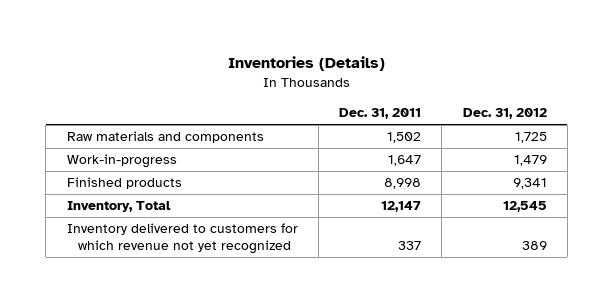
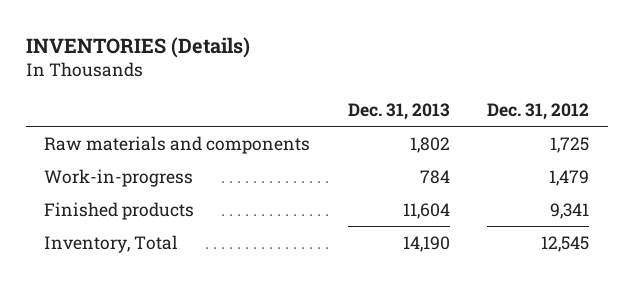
- Inventories (Details)
+ INVENTORIES (Details)
- | Dec. 31, 2011 | Dec. 31, 2012
+ | Dec. 31, 2013 | Dec. 31, 2012
- Inventory delivered to customers for which revenue not yet recognized | 337 | 389

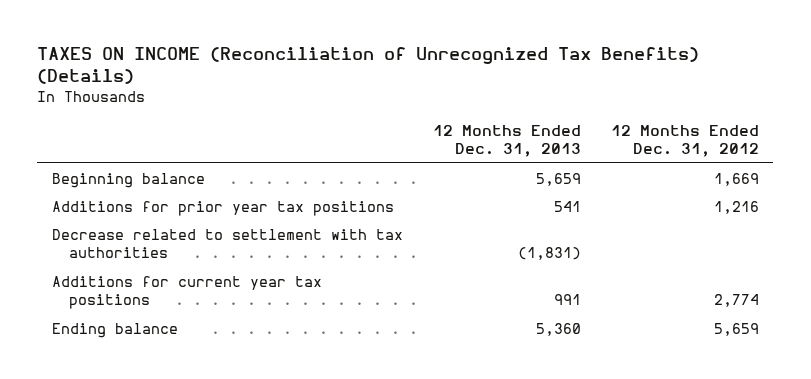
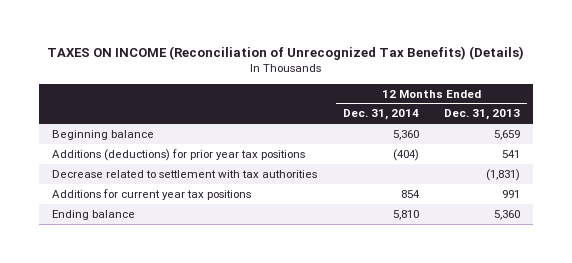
- | 12 Months Ended Dec. 31, 2013 | 12 Months Ended Dec. 31, 2012
+ | 12 Months Ended Dec. 31, 2014 | 12 Months Ended Dec. 31, 2013
- Additions for prior year tax positions | 541 | 1,216
+ Additions (deductions) for prior year tax positions | (404) | 541

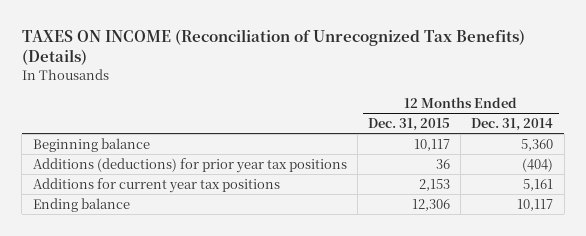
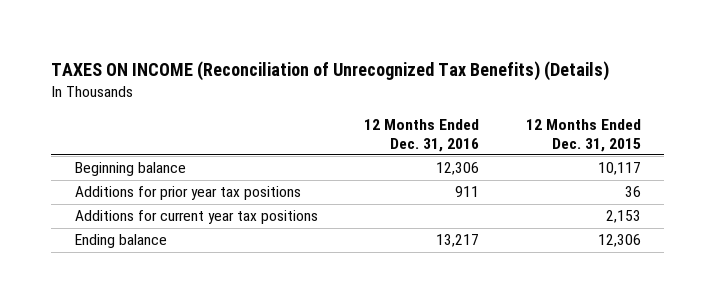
- | 12 Months Ended Dec. 31, 2015 | 12 Months Ended Dec. 31, 2014
+ | 12 Months Ended Dec. 31, 2016 | 12 Months Ended Dec. 31, 2015
- Additions (deductions) for prior year tax positions | 36 | (404)
+ Additions for prior year tax positions | 911 | 36

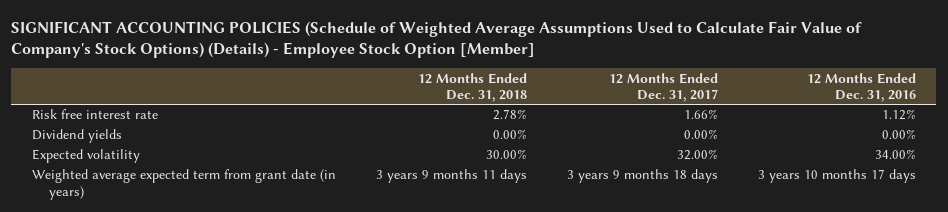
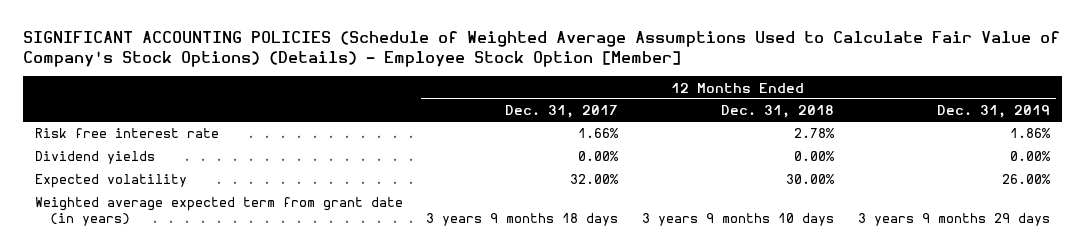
- | 12 Months Ended Dec. 31, 2018 | 12 Months Ended Dec. 31, 2017 | 12 Months Ended Dec. 31, 2016
+ | 12 Months Ended Dec. 31, 2017 | 12 Months Ended Dec. 31, 2018 | 12 Months Ended Dec. 31, 2019
- Weighted average expected term from grant date (in years) | 3 years 9 months 11 days | 3 years 9 months 18 days | 3 years 10 months 17 days
+ Weighted average expected term from grant date (in years) | 3 years 9 months 18 days | 3 years 9 months 10 days | 3 years 9 months 29 days

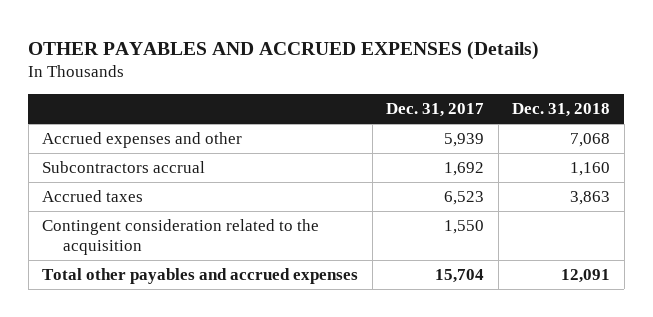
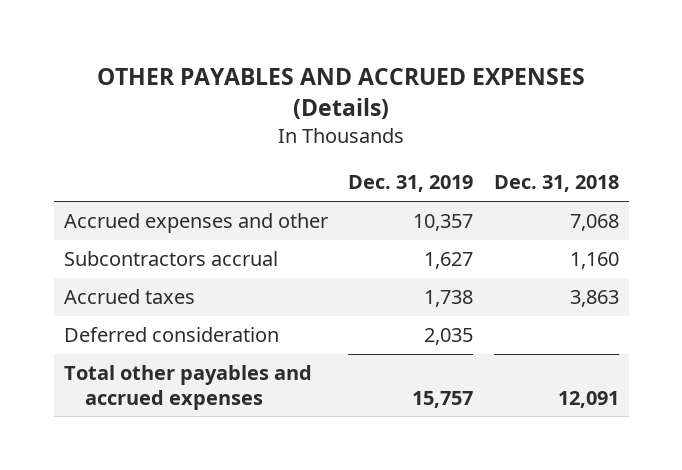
- | Dec. 31, 2017 | Dec. 31, 2018
+ | Dec. 31, 2019 | Dec. 31, 2018
- Contingent consideration related to the acquisition | 1,550 |
+ Deferred consideration | 2,035 |

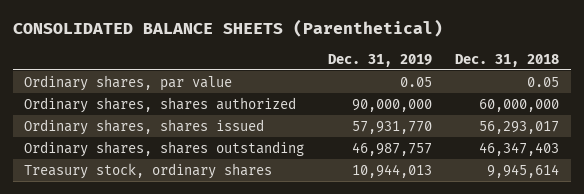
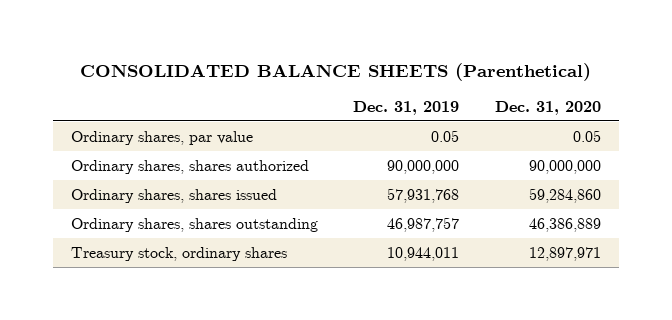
- | Dec. 31, 2019 | Dec. 31, 2018
+ | Dec. 31, 2019 | Dec. 31, 2020
- Ordinary shares, shares issued | 57,931,770 | 56,293,017
+ Ordinary shares, shares issued | 57,931,768 | 59,284,860
- Treasury stock, ordinary shares | 10,944,013 | 9,945,614
+ Treasury stock, ordinary shares | 10,944,011 | 12,897,971

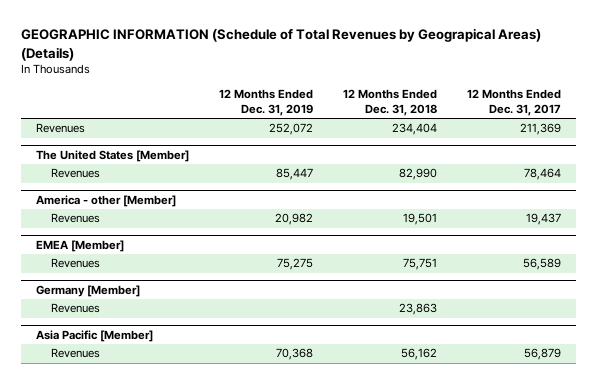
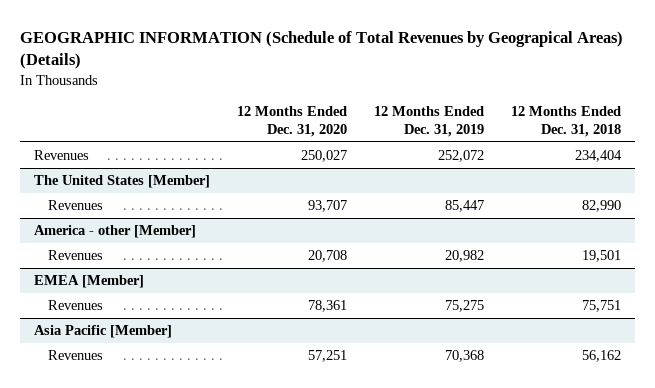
- | 12 Months Ended Dec. 31, 2019 | 12 Months Ended Dec. 31, 2018 | 12 Months Ended Dec. 31, 2017
+ | 12 Months Ended Dec. 31, 2020 | 12 Months Ended Dec. 31, 2019 | 12 Months Ended Dec. 31, 2018
- Germany [Member]
- Revenues | | 23,863 |

